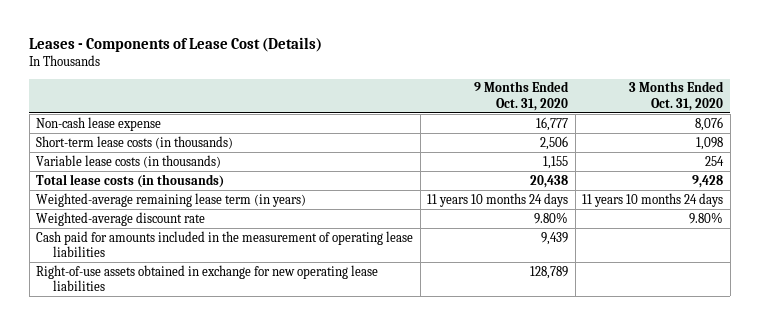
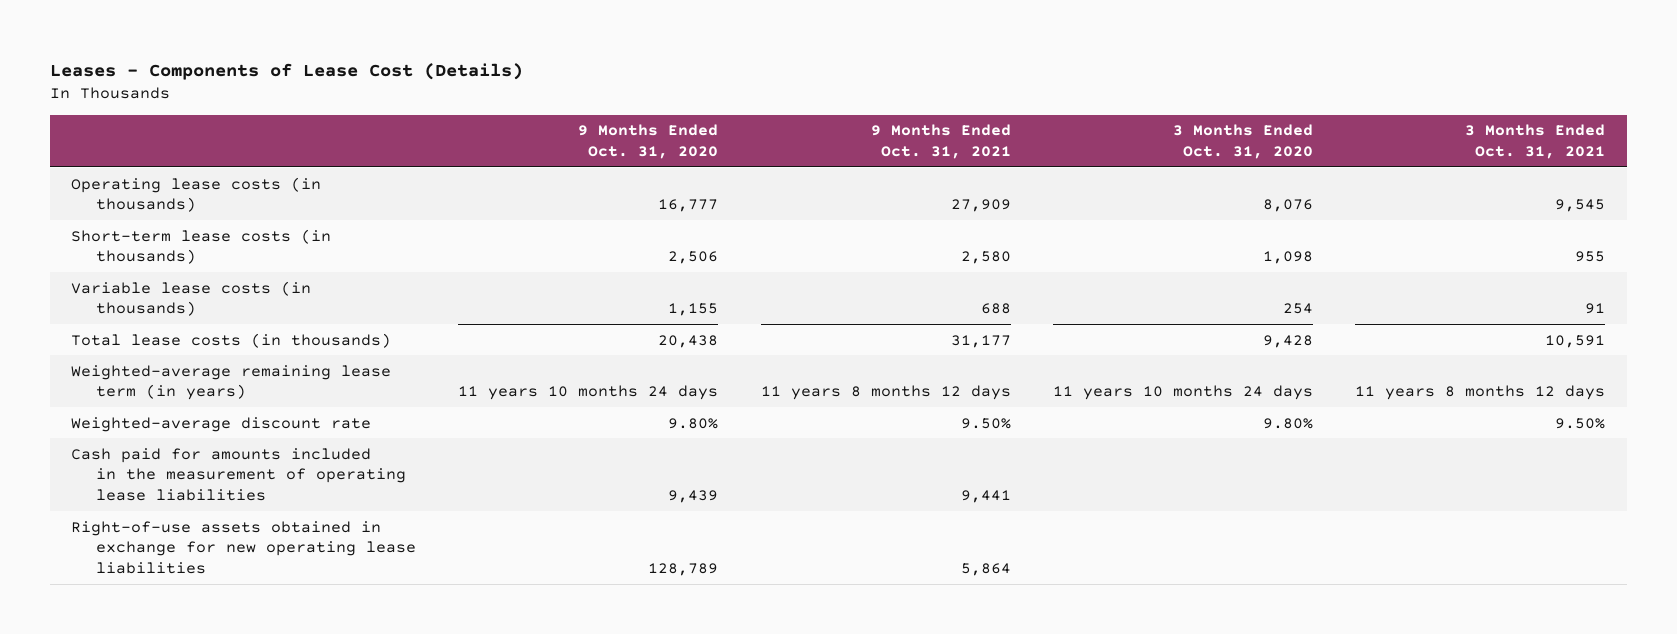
- | 9 Months Ended Oct. 31, 2020 | 3 Months Ended Oct. 31, 2020
+ | 9 Months Ended Oct. 31, 2020 | 9 Months Ended Oct. 31, 2021 | 3 Months Ended Oct. 31, 2020 | 3 Months Ended Oct. 31, 2021
- Non-cash lease expense | 16,777 | 8,076
+ Operating lease costs (in thousands) | 16,777 | 27,909 | 8,076 | 9,545

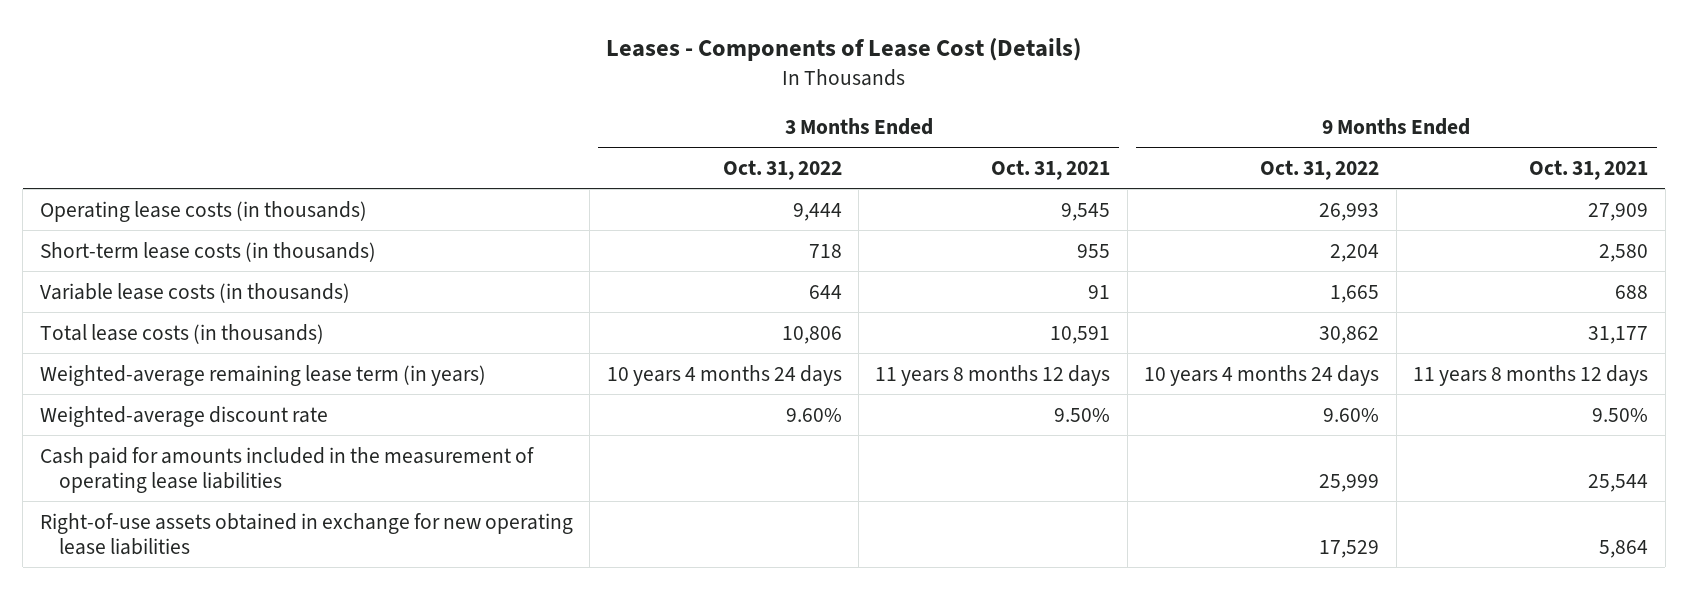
- | 9 Months Ended Oct. 31, 2020 | 9 Months Ended Oct. 31, 2021 | 3 Months Ended Oct. 31, 2020 | 3 Months Ended Oct. 31, 2021
+ | 3 Months Ended Oct. 31, 2022 | 3 Months Ended Oct. 31, 2021 | 9 Months Ended Oct. 31, 2022 | 9 Months Ended Oct. 31, 2021
- Cash paid for amounts included in the measurement of operating lease liabilities | 9,439 | 9,441 | |
+ Cash paid for amounts included in the measurement of operating lease liabilities | | | 25,999 | 25,544

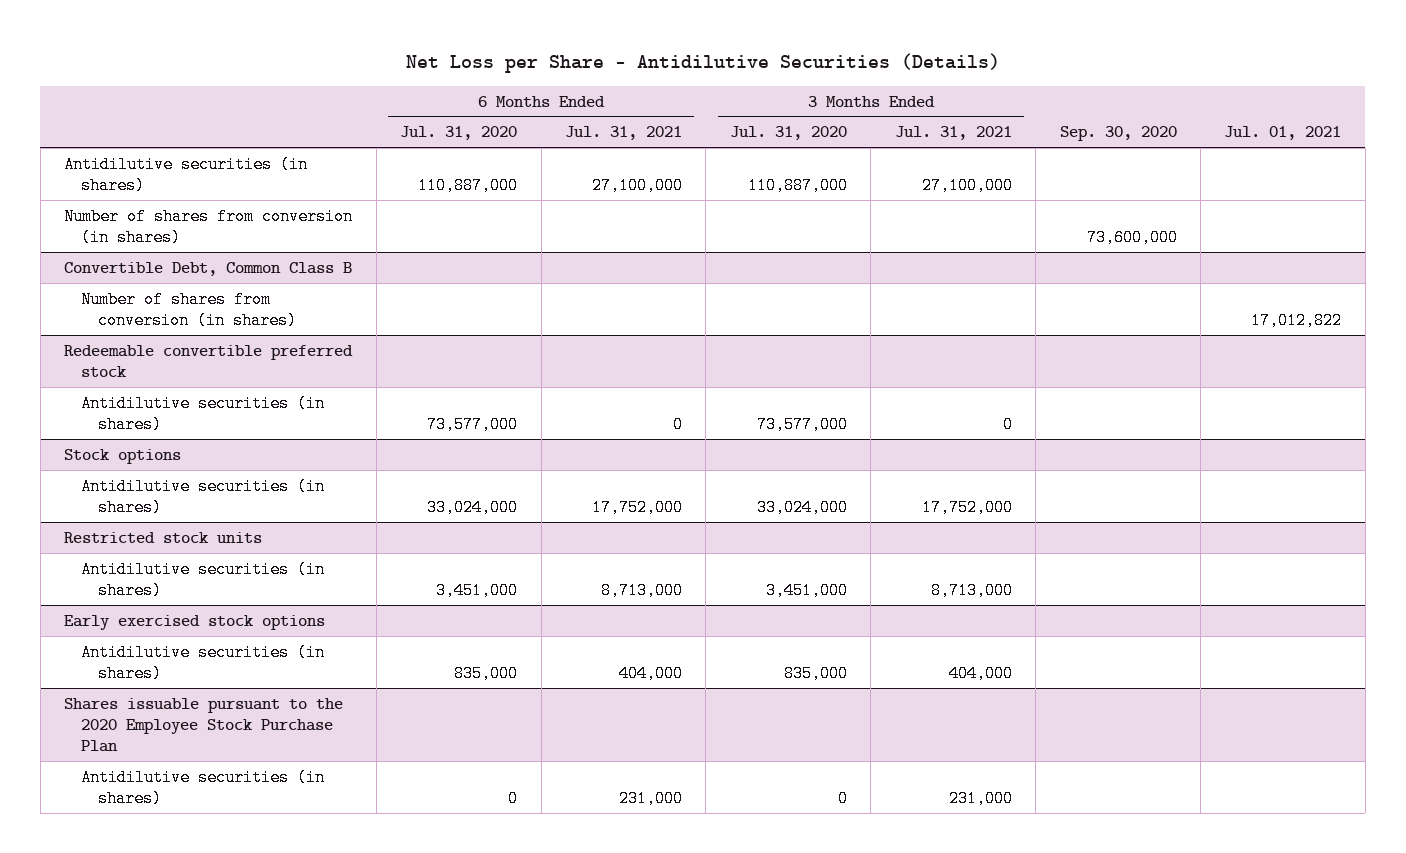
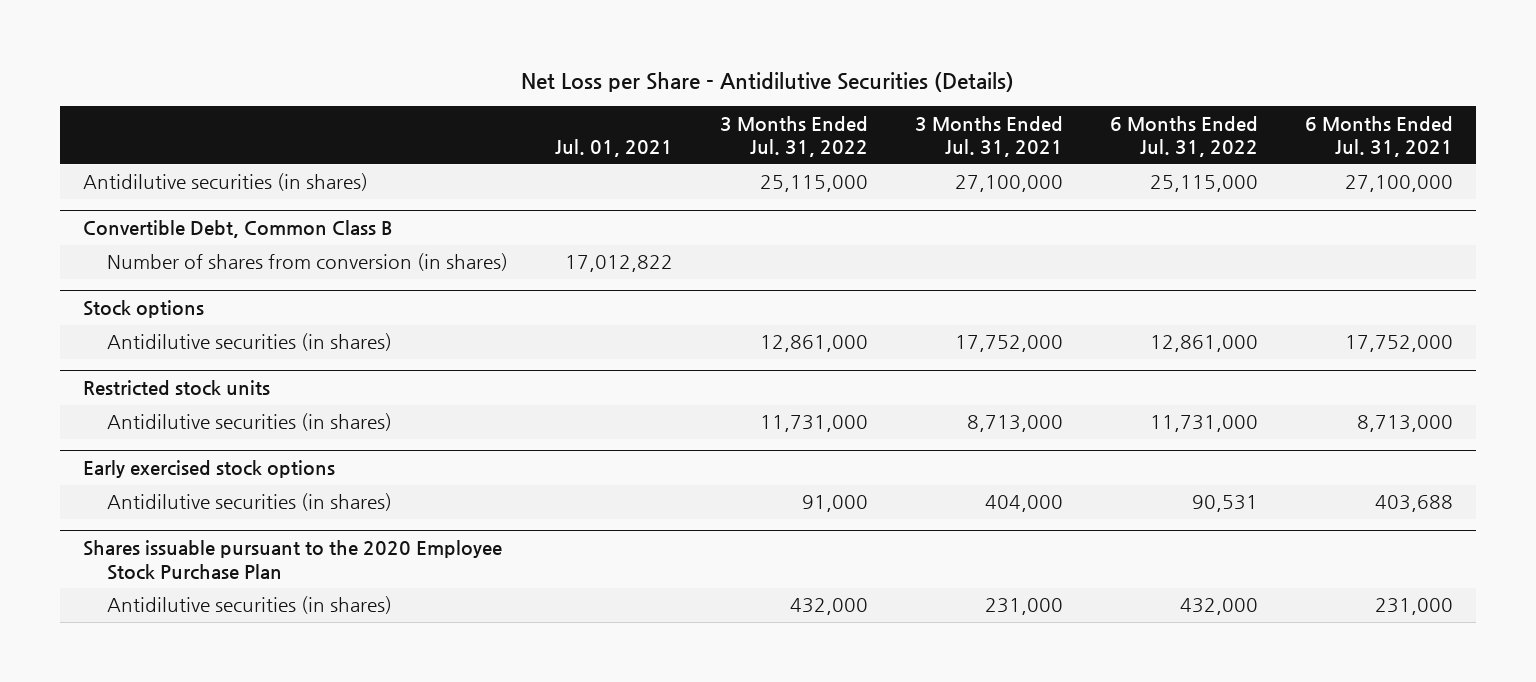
- | 6 Months Ended Jul. 31, 2020 | 6 Months Ended Jul. 31, 2021 | 3 Months Ended Jul. 31, 2020 | 3 Months Ended Jul. 31, 2021 | Sep. 30, 2020 | Jul. 01, 2021
+ | Jul. 01, 2021 | 3 Months Ended Jul. 31, 2022 | 3 Months Ended Jul. 31, 2021 | 6 Months Ended Jul. 31, 2022 | 6 Months Ended Jul. 31, 2021
- Number of shares from conversion (in shares) | | | | | 73,600,000 |
- Redeemable convertible preferred stock
- Antidilutive securities (in shares) | 73,577,000 | 0 | 73,577,000 | 0 | |
@ Early exercised stock options
- Antidilutive securities (in shares) | 835,000 | 404,000 | 835,000 | 404,000 | |
+ Antidilutive securities (in shares) | | 91,000 | 404,000 | 90,531 | 403,688

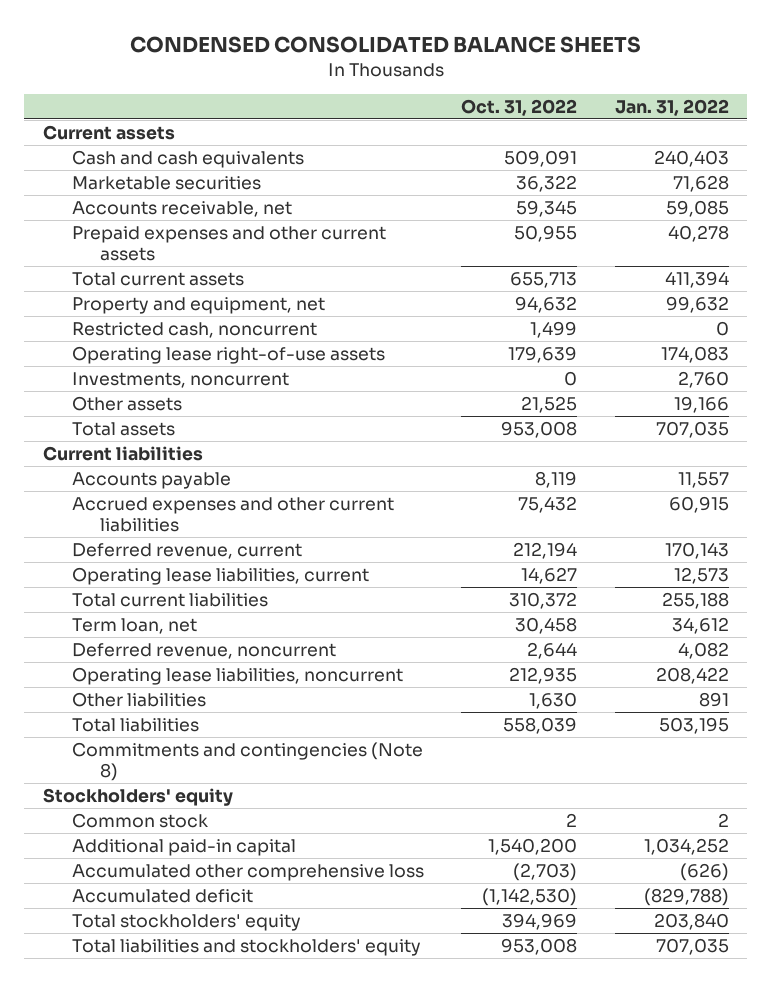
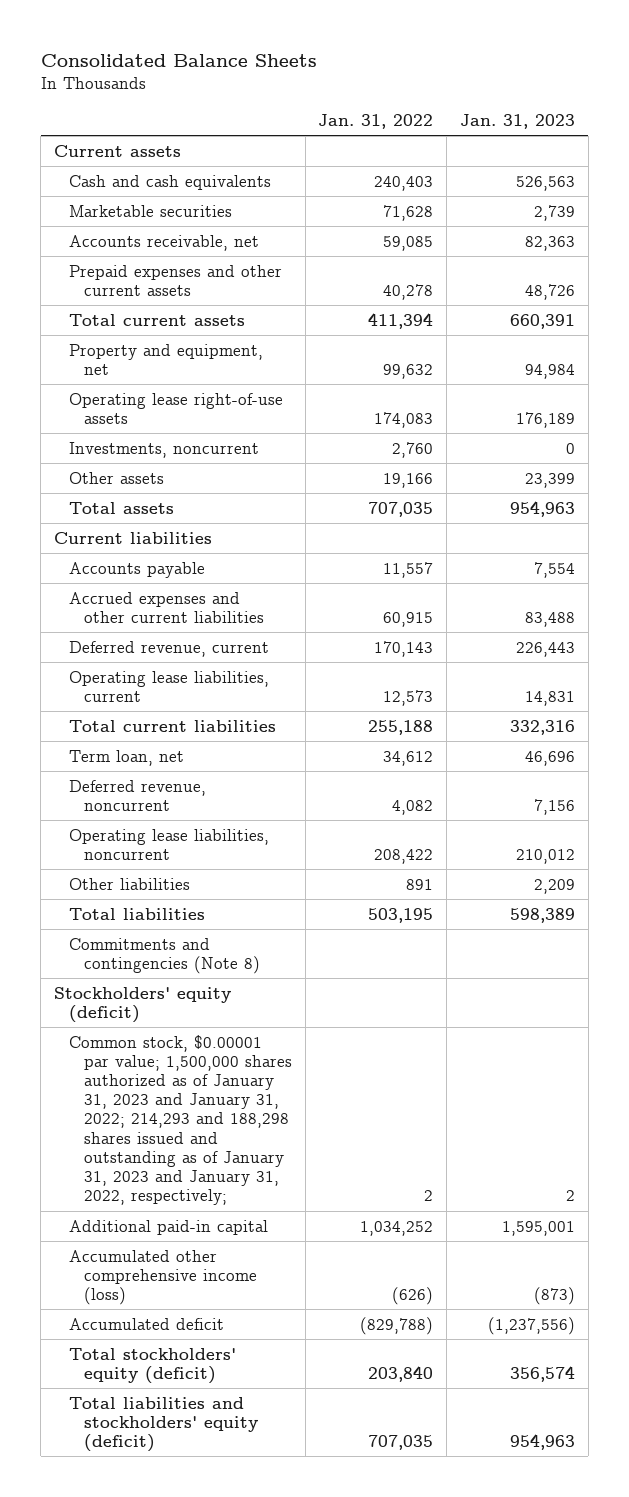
- CONDENSED CONSOLIDATED BALANCE SHEETS
+ Consolidated Balance Sheets
- | Oct. 31, 2022 | Jan. 31, 2022
+ | Jan. 31, 2022 | Jan. 31, 2023
- Restricted cash, noncurrent | 1,499 | 0
- Stockholders' equity
- Common stock | 2 | 2
+ Stockholders' equity (deficit)
+ Common stock, $0.00001 par value; 1,500,000 shares authorized as of January 31, 2023 and January 31, 2022; 214,293 and 188,298 shares issued and outstanding as of January 31, 2023 and January 31, 2022, respectively; | 2 | 2
- Accumulated other comprehensive loss | (2,703) | (626)
+ Accumulated other comprehensive income (loss) | (626) | (873)
- Total stockholders' equity | 394,969 | 203,840
- Total liabilities and stockholders' equity | 953,008 | 707,035
+ Total stockholders' equity (deficit) | 203,840 | 356,574
+ Total liabilities and stockholders' equity (deficit) | 707,035 | 954,963

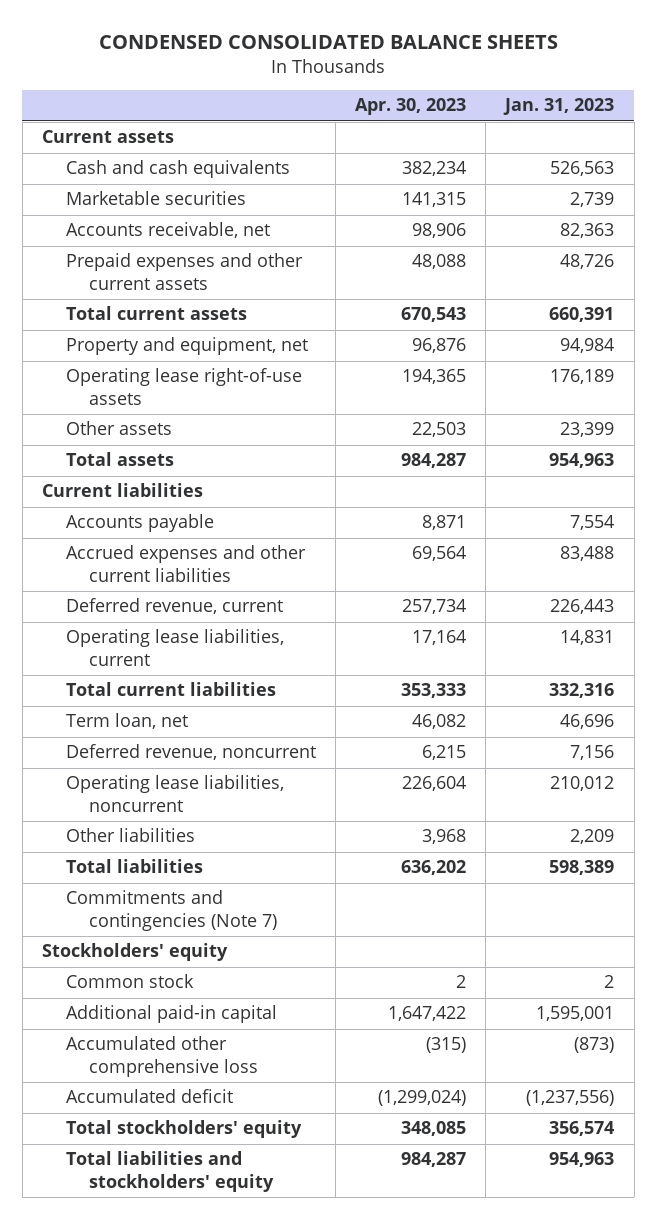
- Consolidated Balance Sheets
+ CONDENSED CONSOLIDATED BALANCE SHEETS
- | Jan. 31, 2022 | Jan. 31, 2023
+ | Apr. 30, 2023 | Jan. 31, 2023
- Investments, noncurrent | 2,760 | 0
- Commitments and contingencies (Note 8)
- Stockholders' equity (deficit)
- Common stock, $0.00001 par value; 1,500,000 shares authorized as of January 31, 2023 and January 31, 2022; 214,293 and 188,298 shares issued and outstanding as of January 31, 2023 and January 31, 2022, respectively; | 2 | 2
+ Commitments and contingencies (Note 7)
+ Stockholders' equity
+ Common stock | 2 | 2
- Accumulated other comprehensive income (loss) | (626) | (873)
+ Accumulated other comprehensive loss | (315) | (873)
- Total stockholders' equity (deficit) | 203,840 | 356,574
- Total liabilities and stockholders' equity (deficit) | 707,035 | 954,963
+ Total stockholders' equity | 348,085 | 356,574
+ Total liabilities and stockholders' equity | 984,287 | 954,963

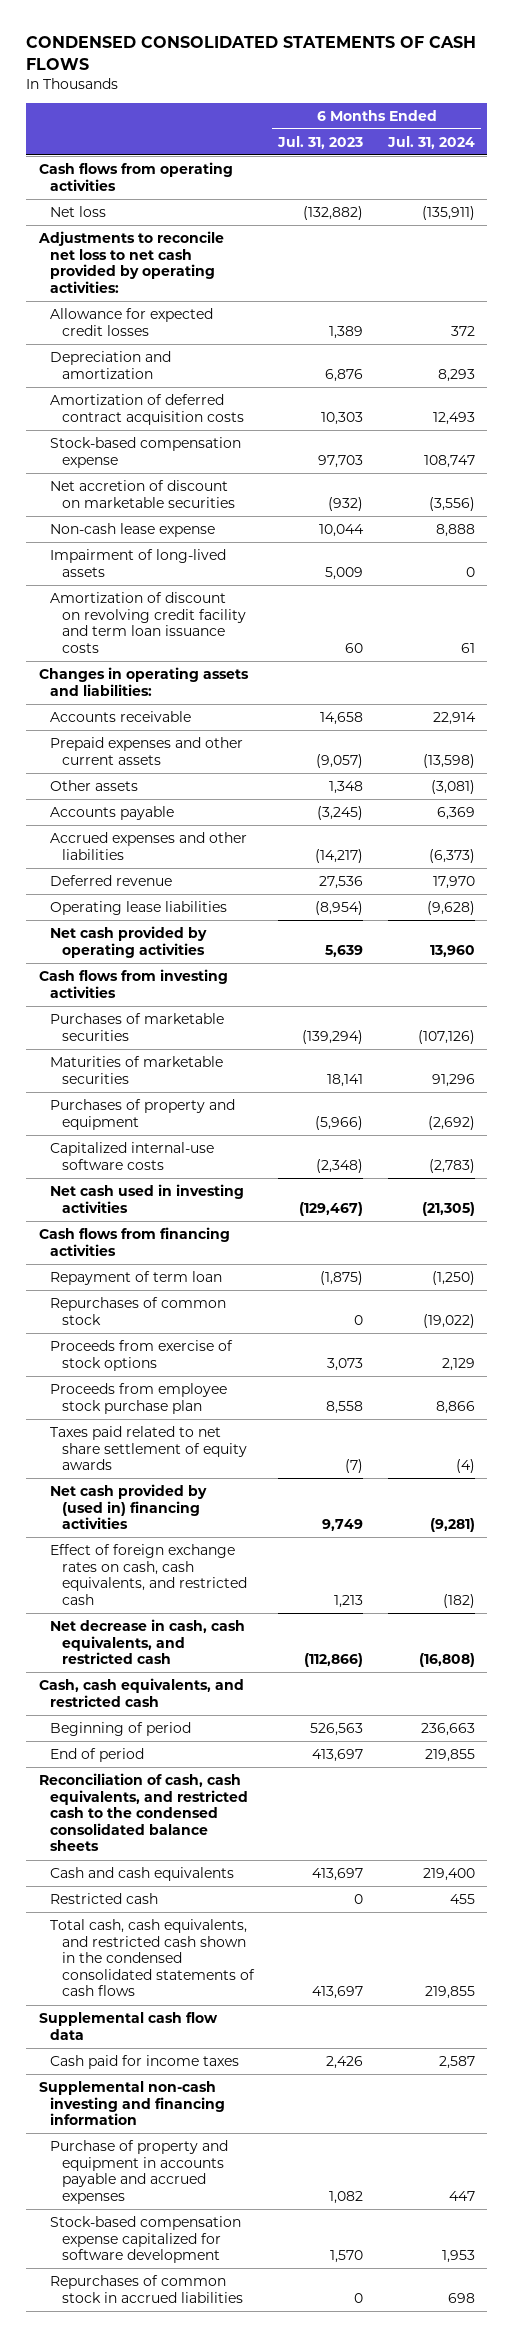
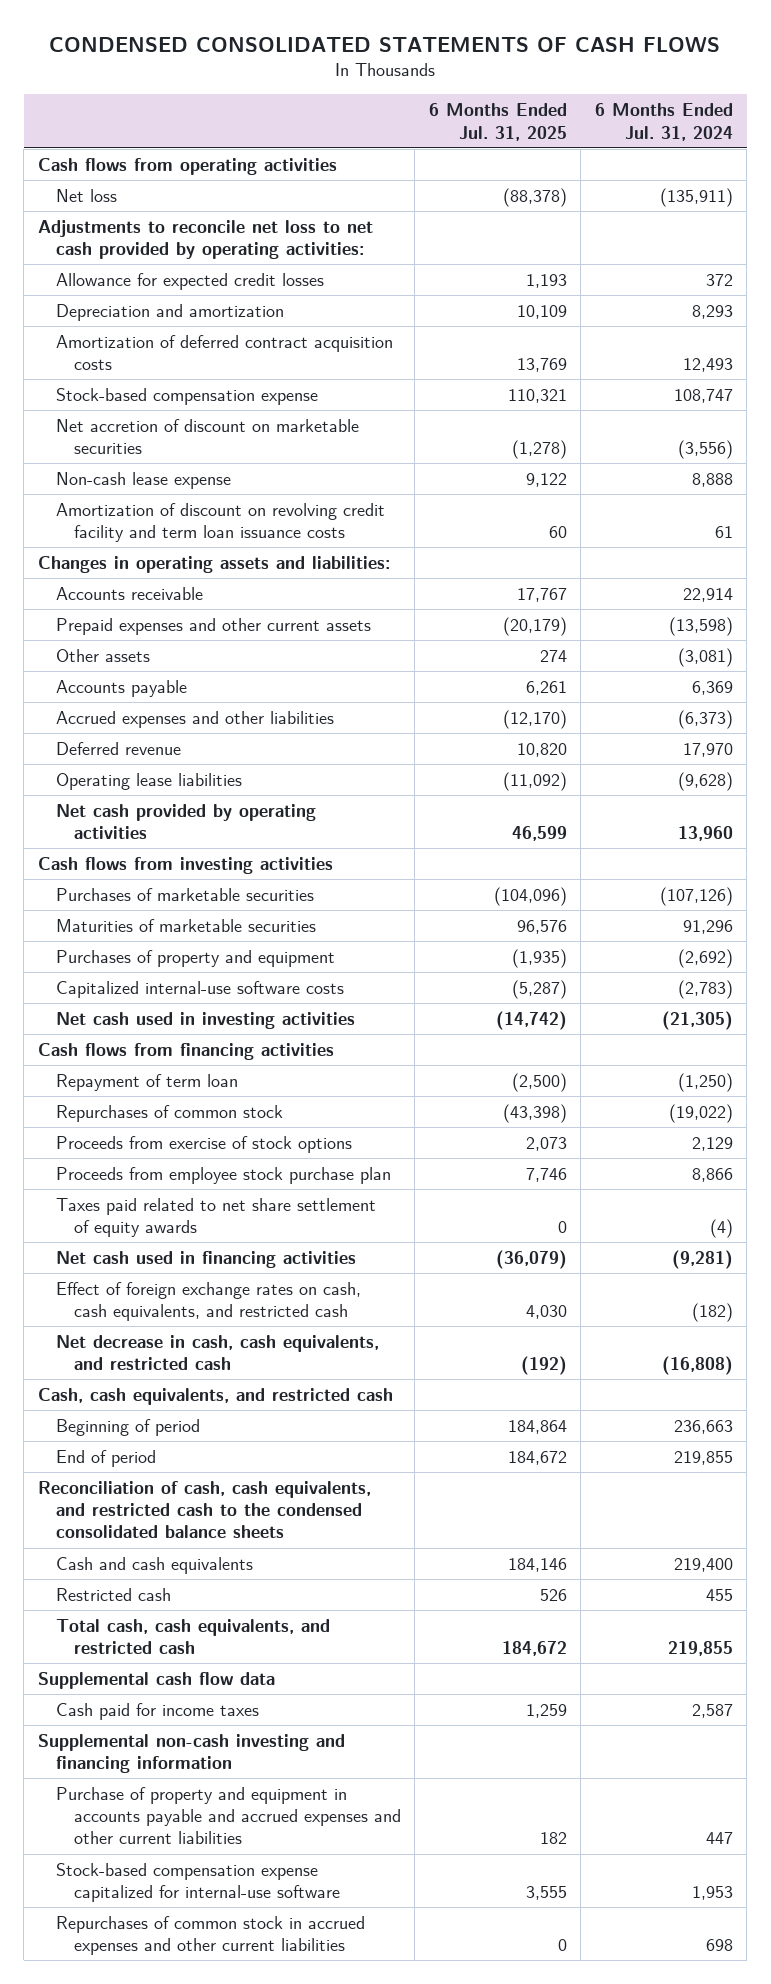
- | 6 Months Ended Jul. 31, 2023 | 6 Months Ended Jul. 31, 2024
+ | 6 Months Ended Jul. 31, 2025 | 6 Months Ended Jul. 31, 2024
- Impairment of long-lived assets | 5,009 | 0
- Net cash provided by (used in) financing activities | 9,749 | (9,281)
+ Net cash used in financing activities | (36,079) | (9,281)
- Total cash, cash equivalents, and restricted cash shown in the condensed consolidated statements of cash flows | 413,697 | 219,855
+ Total cash, cash equivalents, and restricted cash | 184,672 | 219,855
- Purchase of property and equipment in accounts payable and accrued expenses | 1,082 | 447
- Stock-based compensation expense capitalized for software development | 1,570 | 1,953
- Repurchases of common stock in accrued liabilities | 0 | 698
+ Purchase of property and equipment in accounts payable and accrued expenses and other current liabilities | 182 | 447
+ Stock-based compensation expense capitalized for internal-use software | 3,555 | 1,953
+ Repurchases of common stock in accrued expenses and other current liabilities | 0 | 698

